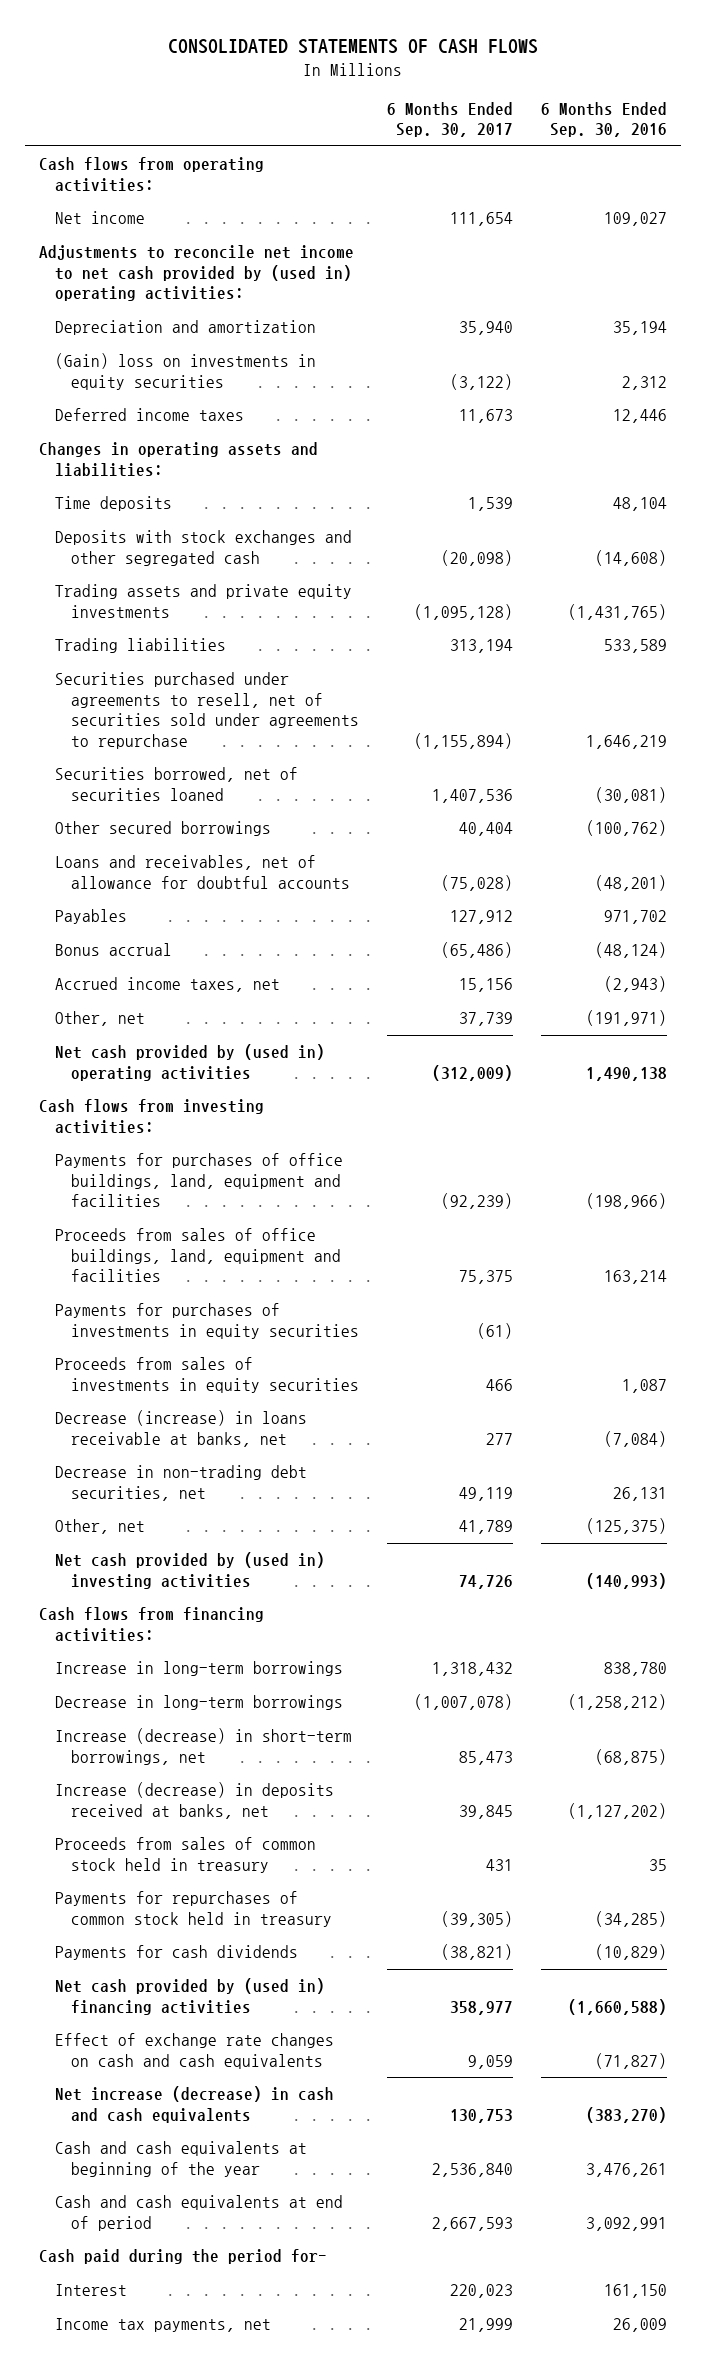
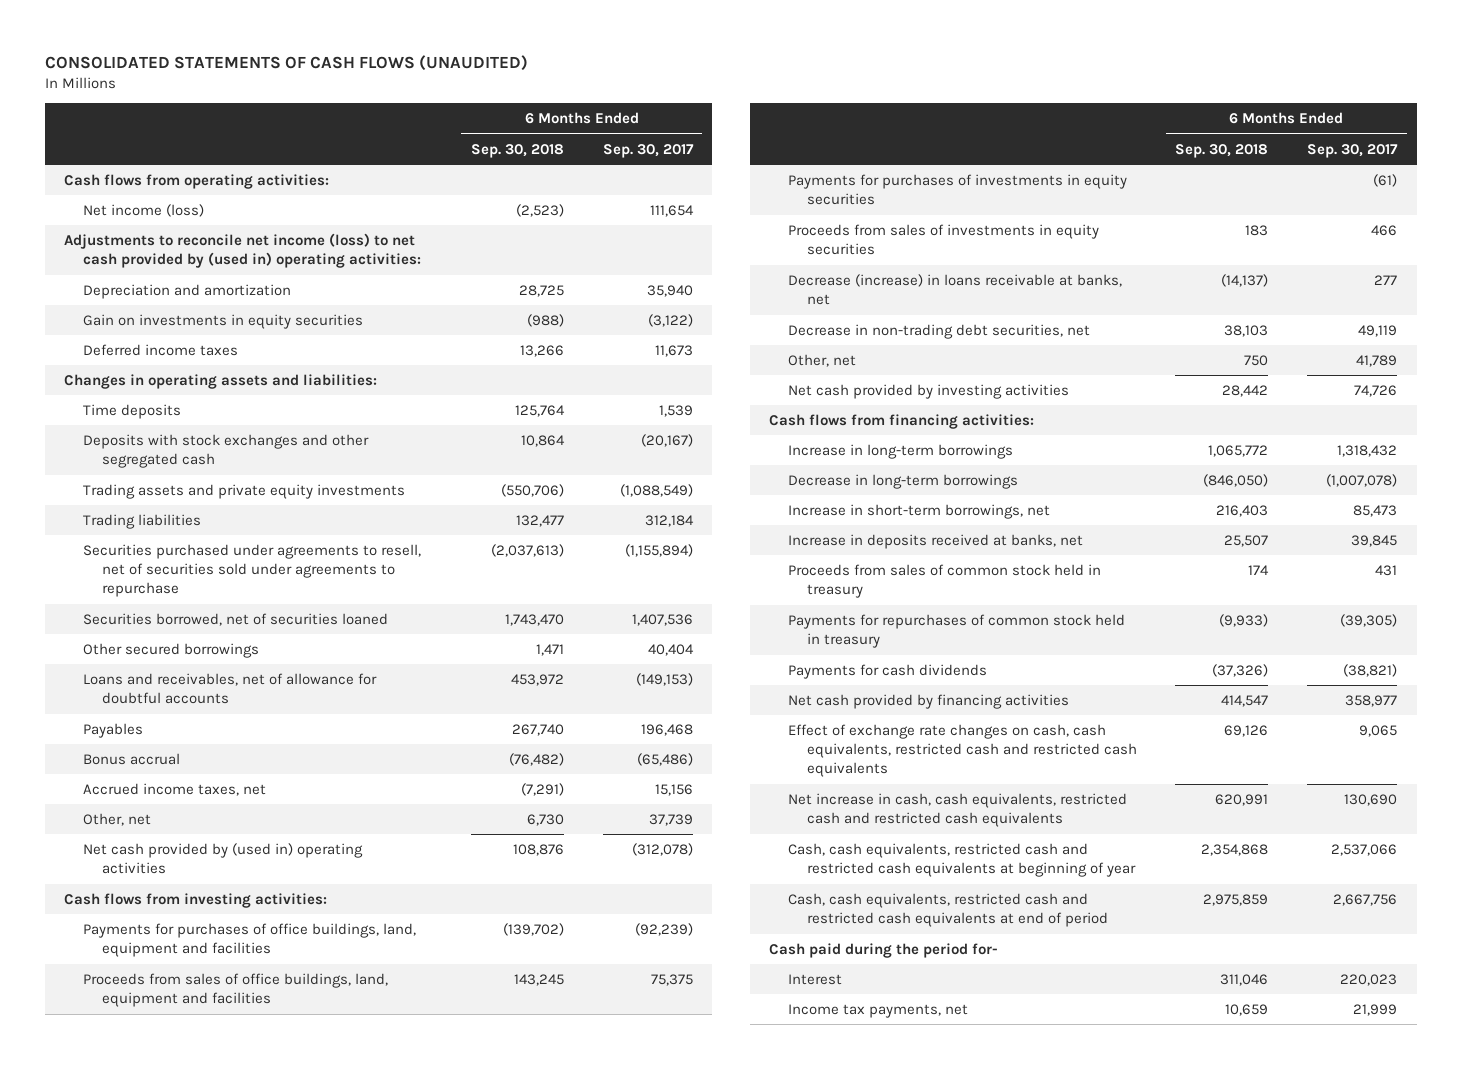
- CONSOLIDATED STATEMENTS OF CASH FLOWS
+ CONSOLIDATED STATEMENTS OF CASH FLOWS (UNAUDITED)
- | 6 Months Ended Sep. 30, 2017 | 6 Months Ended Sep. 30, 2016
+ | 6 Months Ended Sep. 30, 2018 | 6 Months Ended Sep. 30, 2017
- Net income | 111,654 | 109,027
- Adjustments to reconcile net income to net cash provided by (used in) operating activities:
+ Net income (loss) | (2,523) | 111,654
+ Adjustments to reconcile net income (loss) to net cash provided by (used in) operating activities:
- (Gain) loss on investments in equity securities | (3,122) | 2,312
+ Gain on investments in equity securities | (988) | (3,122)
- Deposits with stock exchanges and other segregated cash | (20,098) | (14,608)
- Trading assets and private equity investments | (1,095,128) | (1,431,765)
- Trading liabilities | 313,194 | 533,589
+ Deposits with stock exchanges and other segregated cash | 10,864 | (20,167)
+ Trading assets and private equity investments | (550,706) | (1,088,549)
+ Trading liabilities | 132,477 | 312,184
- Loans and receivables, net of allowance for doubtful accounts | (75,028) | (48,201)
- Payables | 127,912 | 971,702
+ Loans and receivables, net of allowance for doubtful accounts | 453,972 | (149,153)
+ Payables | 267,740 | 196,468
- Net cash provided by (used in) operating activities | (312,009) | 1,490,138
+ Net cash provided by (used in) operating activities | 108,876 | (312,078)
- Net cash provided by (used in) investing activities | 74,726 | (140,993)
+ Net cash provided by investing activities | 28,442 | 74,726
- Increase (decrease) in short-term borrowings, net | 85,473 | (68,875)
- Increase (decrease) in deposits received at banks, net | 39,845 | (1,127,202)
+ Increase in short-term borrowings, net | 216,403 | 85,473
+ Increase in deposits received at banks, net | 25,507 | 39,845
- Net cash provided by (used in) financing activities | 358,977 | (1,660,588)
- Effect of exchange rate changes on cash and cash equivalents | 9,059 | (71,827)
- Net increase (decrease) in cash and cash equivalents | 130,753 | (383,270)
- Cash and cash equivalents at beginning of the year | 2,536,840 | 3,476,261
- Cash and cash equivalents at end of period | 2,667,593 | 3,092,991
+ Net cash provided by financing activities | 414,547 | 358,977
+ Effect of exchange rate changes on cash, cash equivalents, restricted cash and restricted cash equivalents | 69,126 | 9,065
+ Net increase in cash, cash equivalents, restricted cash and restricted cash equivalents | 620,991 | 130,690
+ Cash, cash equivalents, restricted cash and restricted cash equivalents at beginning of year | 2,354,868 | 2,537,066
+ Cash, cash equivalents, restricted cash and restricted cash equivalents at end of period | 2,975,859 | 2,667,756

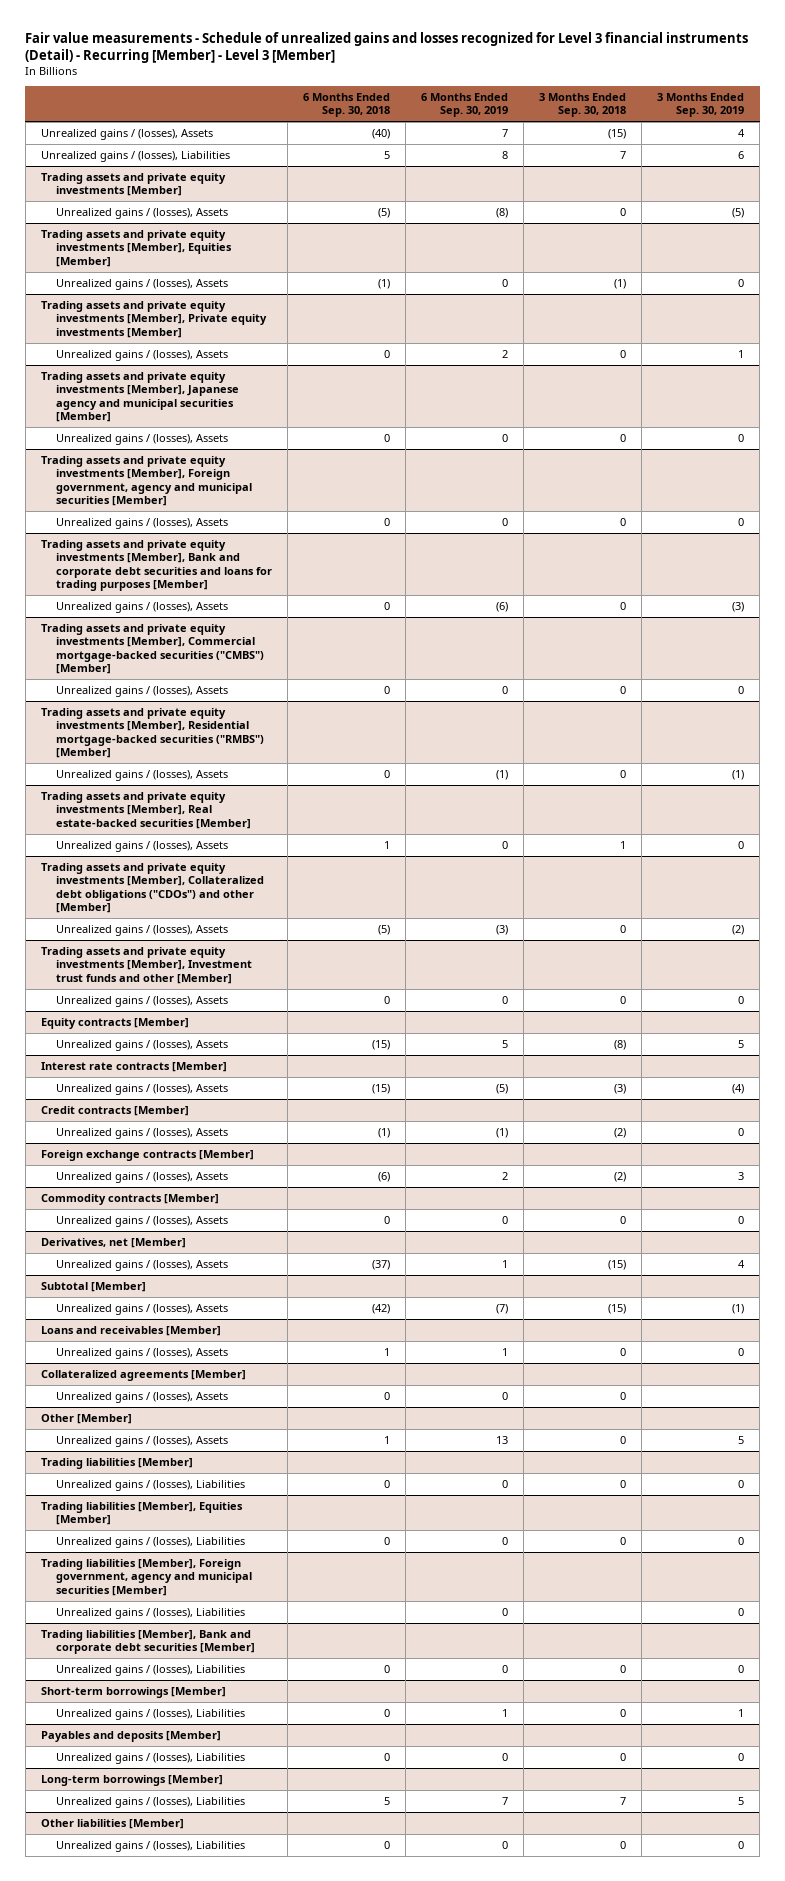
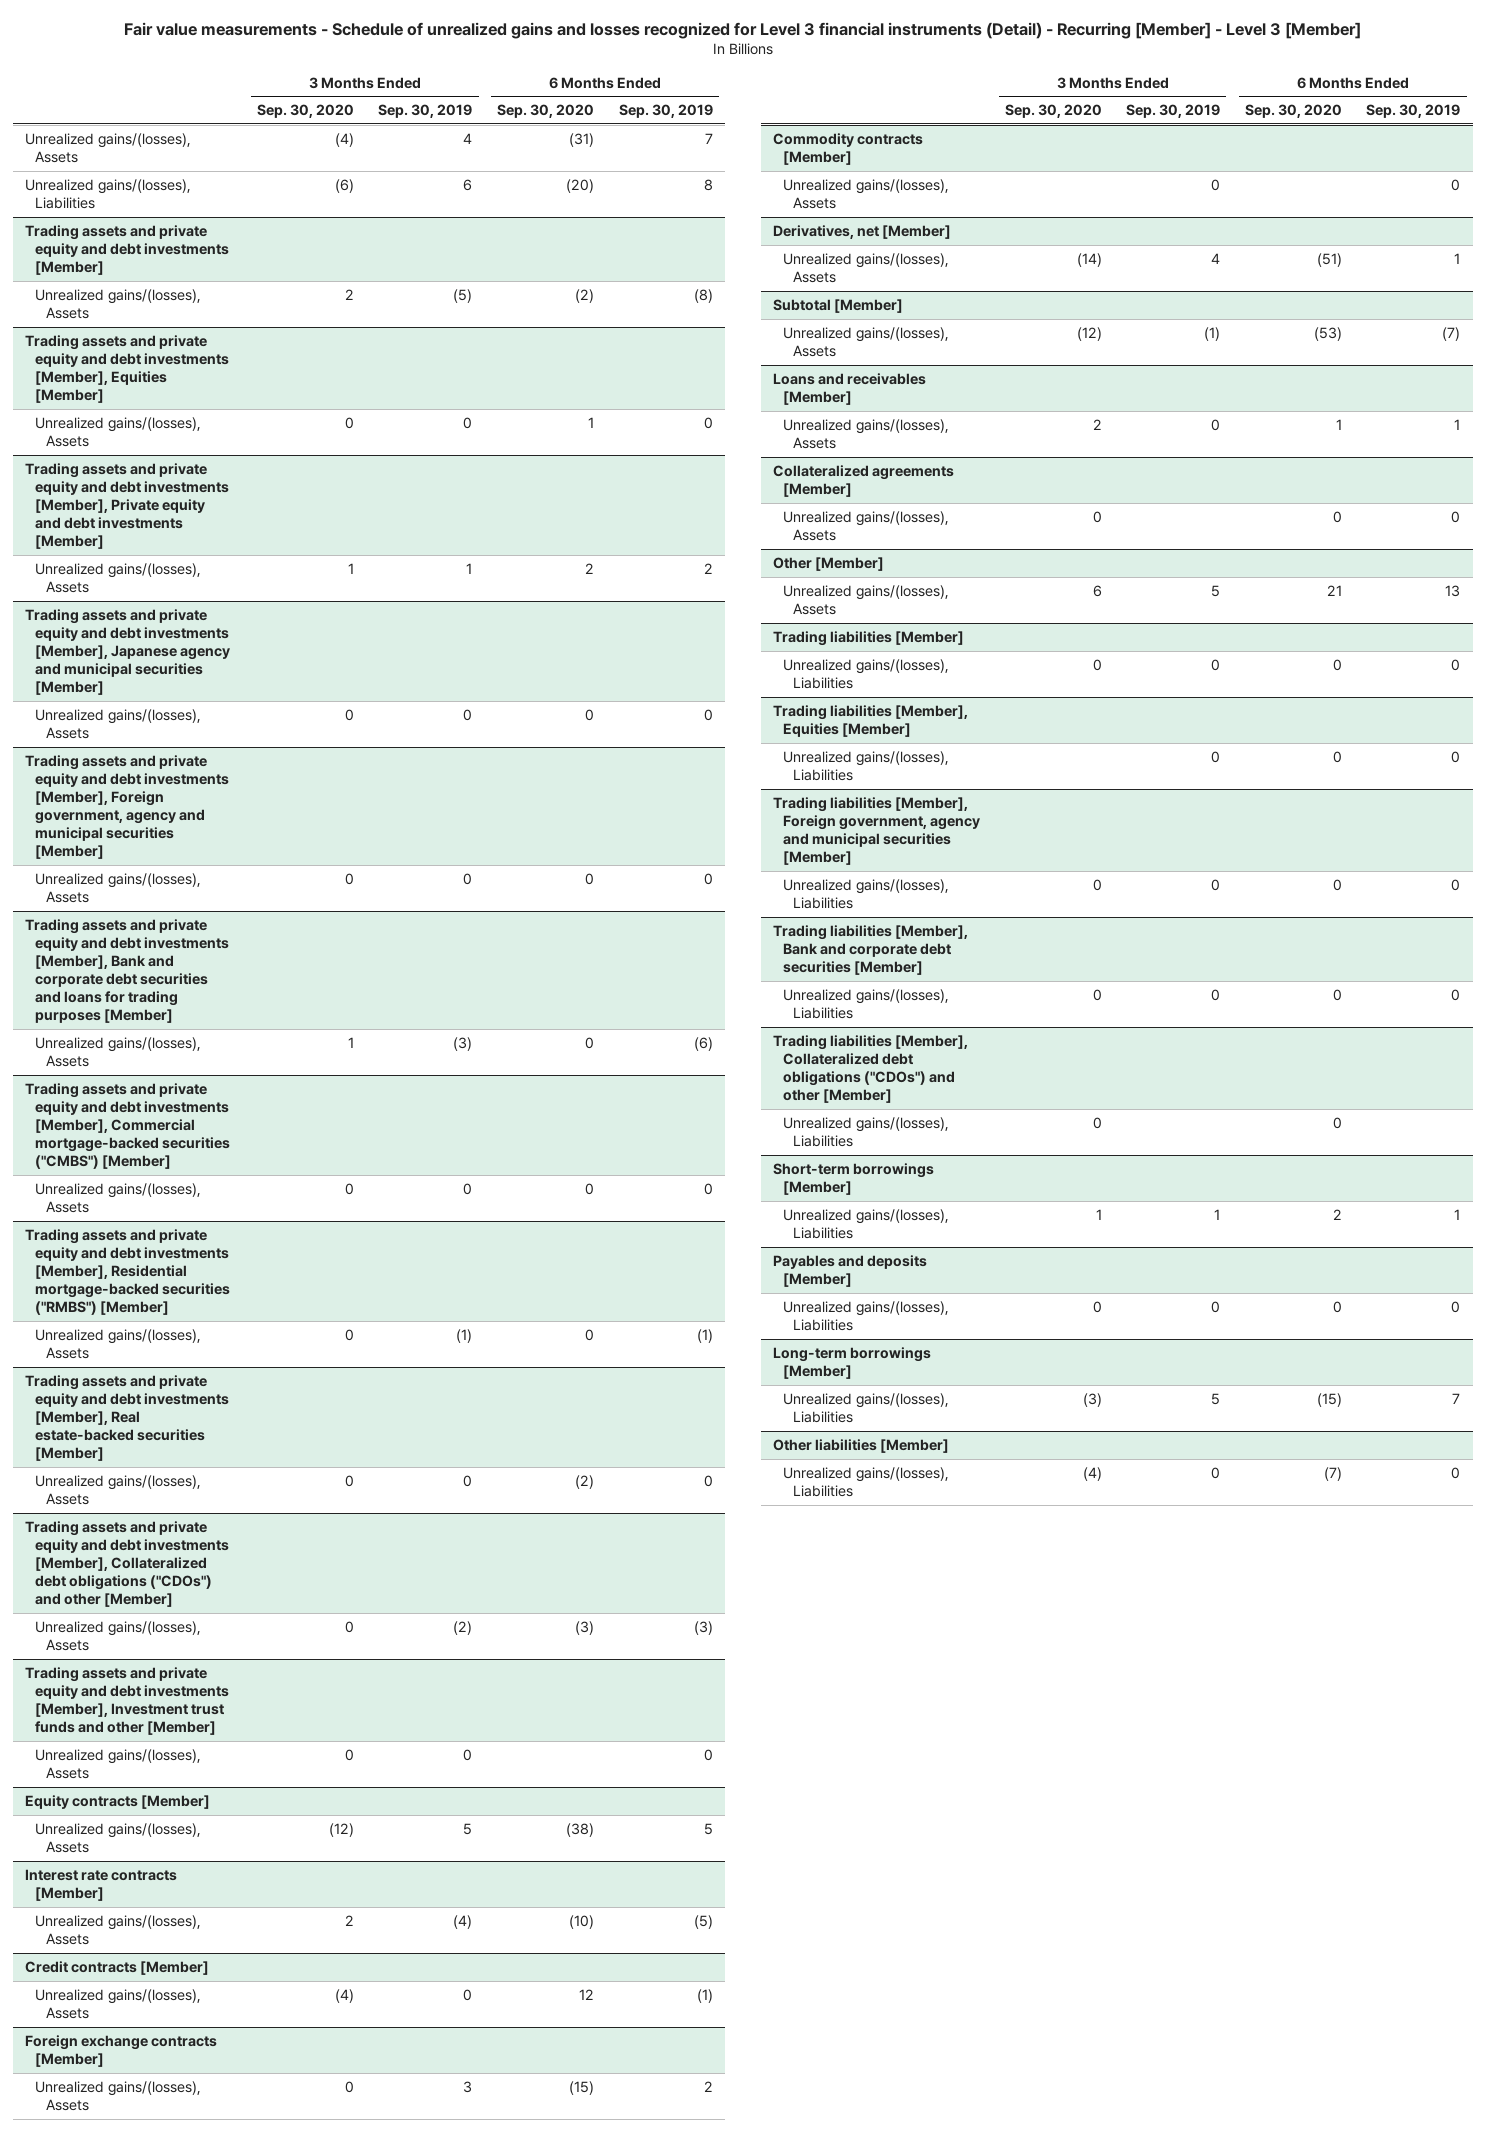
- | 6 Months Ended Sep. 30, 2018 | 6 Months Ended Sep. 30, 2019 | 3 Months Ended Sep. 30, 2018 | 3 Months Ended Sep. 30, 2019
+ | 3 Months Ended Sep. 30, 2020 | 3 Months Ended Sep. 30, 2019 | 6 Months Ended Sep. 30, 2020 | 6 Months Ended Sep. 30, 2019
- Unrealized gains / (losses), Assets | (40) | 7 | (15) | 4
- Unrealized gains / (losses), Liabilities | 5 | 8 | 7 | 6
- Trading assets and private equity investments [Member]
- Unrealized gains / (losses), Assets | (5) | (8) | 0 | (5)
- Trading assets and private equity investments [Member], Equities [Member]
- Unrealized gains / (losses), Assets | (1) | 0 | (1) | 0
- Trading assets and private equity investments [Member], Private equity investments [Member]
- Unrealized gains / (losses), Assets | 0 | 2 | 0 | 1
- Trading assets and private equity investments [Member], Japanese agency and municipal securities [Member]
- Unrealized gains / (losses), Assets | 0 | 0 | 0 | 0
- Trading assets and private equity investments [Member], Foreign government, agency and municipal securities [Member]
- Unrealized gains / (losses), Assets | 0 | 0 | 0 | 0
- Trading assets and private equity investments [Member], Bank and corporate debt securities and loans for trading purposes [Member]
- Unrealized gains / (losses), Assets | 0 | (6) | 0 | (3)
- Trading assets and private equity investments [Member], Commercial mortgage-backed securities ("CMBS") [Member]
- Unrealized gains / (losses), Assets | 0 | 0 | 0 | 0
- Trading assets and private equity investments [Member], Residential mortgage-backed securities ("RMBS") [Member]
- Unrealized gains / (losses), Assets | 0 | (1) | 0 | (1)
- Trading assets and private equity investments [Member], Real estate-backed securities [Member]
- Unrealized gains / (losses), Assets | 1 | 0 | 1 | 0
- Trading assets and private equity investments [Member], Collateralized debt obligations ("CDOs") and other [Member]
- Unrealized gains / (losses), Assets | (5) | (3) | 0 | (2)
- Trading assets and private equity investments [Member], Investment trust funds and other [Member]
- Unrealized gains / (losses), Assets | 0 | 0 | 0 | 0
+ Unrealized gains/(losses), Assets | (4) | 4 | (31) | 7
+ Unrealized gains/(losses), Liabilities | (6) | 6 | (20) | 8
+ Trading assets and private equity and debt investments [Member]
+ Unrealized gains/(losses), Assets | 2 | (5) | (2) | (8)
+ Trading assets and private equity and debt investments [Member], Equities [Member]
+ Unrealized gains/(losses), Assets | 0 | 0 | 1 | 0
+ Trading assets and private equity and debt investments [Member], Private equity and debt investments [Member]
+ Unrealized gains/(losses), Assets | 1 | 1 | 2 | 2
+ Trading assets and private equity and debt investments [Member], Japanese agency and municipal securities [Member]
+ Unrealized gains/(losses), Assets | 0 | 0 | 0 | 0
+ Trading assets and private equity and debt investments [Member], Foreign government, agency and municipal securities [Member]
+ Unrealized gains/(losses), Assets | 0 | 0 | 0 | 0
+ Trading assets and private equity and debt investments [Member], Bank and corporate debt securities and loans for trading purposes [Member]
+ Unrealized gains/(losses), Assets | 1 | (3) | 0 | (6)
+ Trading assets and private equity and debt investments [Member], Commercial mortgage-backed securities ("CMBS") [Member]
+ Unrealized gains/(losses), Assets | 0 | 0 | 0 | 0
+ Trading assets and private equity and debt investments [Member], Residential mortgage-backed securities ("RMBS") [Member]
+ Unrealized gains/(losses), Assets | 0 | (1) | 0 | (1)
+ Trading assets and private equity and debt investments [Member], Real estate-backed securities [Member]
+ Unrealized gains/(losses), Assets | 0 | 0 | (2) | 0
+ Trading assets and private equity and debt investments [Member], Collateralized debt obligations ("CDOs") and other [Member]
+ Unrealized gains/(losses), Assets | 0 | (2) | (3) | (3)
+ Trading assets and private equity and debt investments [Member], Investment trust funds and other [Member]
+ Unrealized gains/(losses), Assets | 0 | 0 | | 0
@ Equity contracts [Member]
- Unrealized gains / (losses), Assets | (15) | 5 | (8) | 5
+ Unrealized gains/(losses), Assets | (12) | 5 | (38) | 5
@ Interest rate contracts [Member]
- Unrealized gains / (losses), Assets | (15) | (5) | (3) | (4)
+ Unrealized gains/(losses), Assets | 2 | (4) | (10) | (5)
@ Credit contracts [Member]
- Unrealized gains / (losses), Assets | (1) | (1) | (2) | 0
+ Unrealized gains/(losses), Assets | (4) | 0 | 12 | (1)
@ Foreign exchange contracts [Member]
- Unrealized gains / (losses), Assets | (6) | 2 | (2) | 3
+ Unrealized gains/(losses), Assets | 0 | 3 | (15) | 2
@ Commodity contracts [Member]
- Unrealized gains / (losses), Assets | 0 | 0 | 0 | 0
+ Unrealized gains/(losses), Assets | | 0 | | 0
@ Derivatives, net [Member]
- Unrealized gains / (losses), Assets | (37) | 1 | (15) | 4
+ Unrealized gains/(losses), Assets | (14) | 4 | (51) | 1
@ Subtotal [Member]
- Unrealized gains / (losses), Assets | (42) | (7) | (15) | (1)
+ Unrealized gains/(losses), Assets | (12) | (1) | (53) | (7)
@ Loans and receivables [Member]
- Unrealized gains / (losses), Assets | 1 | 1 | 0 | 0
+ Unrealized gains/(losses), Assets | 2 | 0 | 1 | 1
@ Collateralized agreements [Member]
- Unrealized gains / (losses), Assets | 0 | 0 | 0 |
+ Unrealized gains/(losses), Assets | 0 | | 0 | 0
@ Other [Member]
- Unrealized gains / (losses), Assets | 1 | 13 | 0 | 5
+ Unrealized gains/(losses), Assets | 6 | 5 | 21 | 13
@ Trading liabilities [Member]
- Unrealized gains / (losses), Liabilities | 0 | 0 | 0 | 0
+ Unrealized gains/(losses), Liabilities | 0 | 0 | 0 | 0
@ Trading liabilities [Member], Equities [Member]
- Unrealized gains / (losses), Liabilities | 0 | 0 | 0 | 0
+ Unrealized gains/(losses), Liabilities | | 0 | 0 | 0
@ Trading liabilities [Member], Foreign government, agency and municipal securities [Member]
- Unrealized gains / (losses), Liabilities | | 0 | | 0
+ Unrealized gains/(losses), Liabilities | 0 | 0 | 0 | 0
@ Trading liabilities [Member], Bank and corporate debt securities [Member]
- Unrealized gains / (losses), Liabilities | 0 | 0 | 0 | 0
+ Unrealized gains/(losses), Liabilities | 0 | 0 | 0 | 0
+ Trading liabilities [Member], Collateralized debt obligations ("CDOs") and other [Member]
+ Unrealized gains/(losses), Liabilities | 0 | | 0 |
@ Short-term borrowings [Member]
- Unrealized gains / (losses), Liabilities | 0 | 1 | 0 | 1
+ Unrealized gains/(losses), Liabilities | 1 | 1 | 2 | 1
@ Payables and deposits [Member]
- Unrealized gains / (losses), Liabilities | 0 | 0 | 0 | 0
+ Unrealized gains/(losses), Liabilities | 0 | 0 | 0 | 0
@ Long-term borrowings [Member]
- Unrealized gains / (losses), Liabilities | 5 | 7 | 7 | 5
+ Unrealized gains/(losses), Liabilities | (3) | 5 | (15) | 7
@ Other liabilities [Member]
- Unrealized gains / (losses), Liabilities | 0 | 0 | 0 | 0
+ Unrealized gains/(losses), Liabilities | (4) | 0 | (7) | 0

